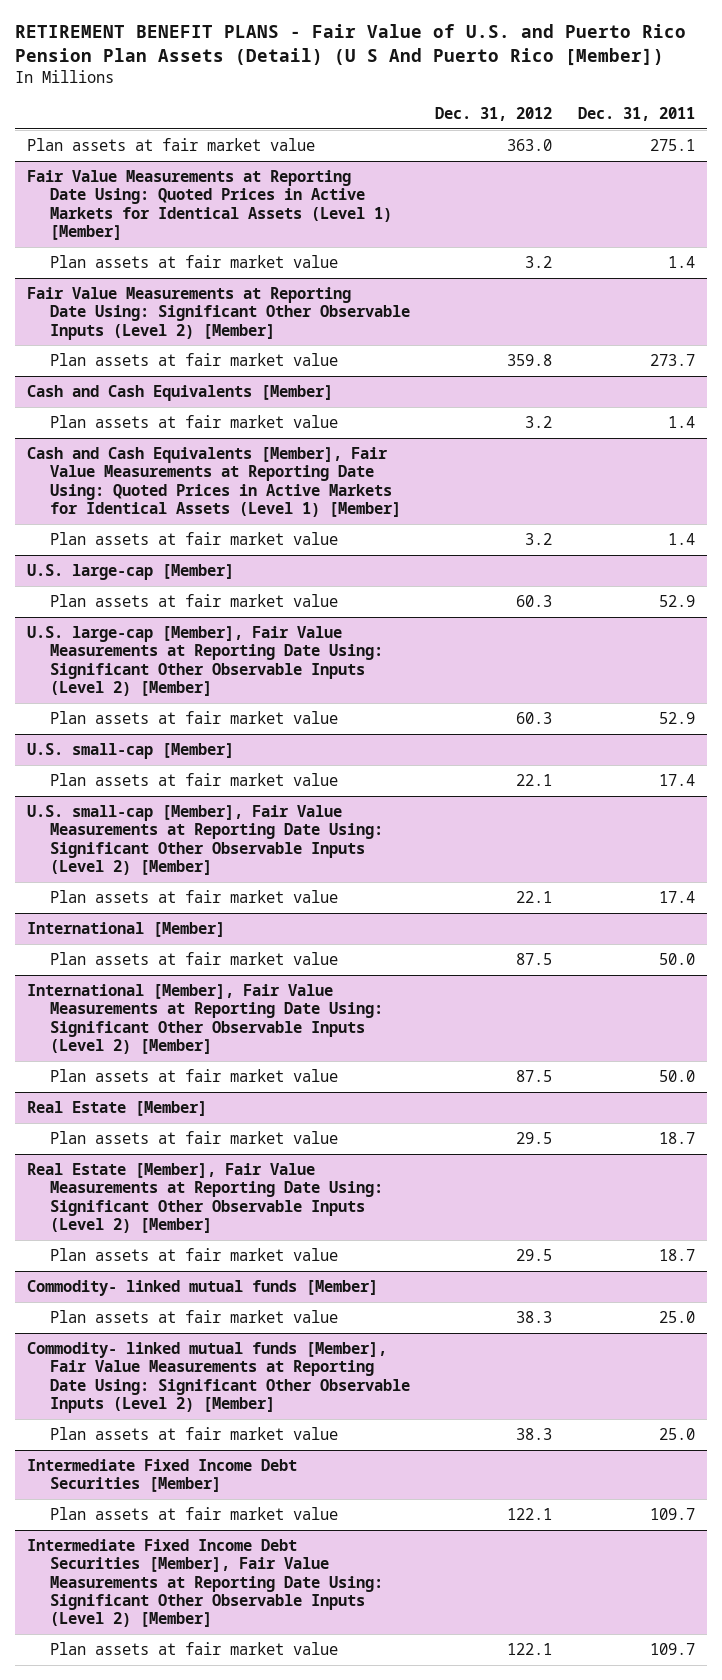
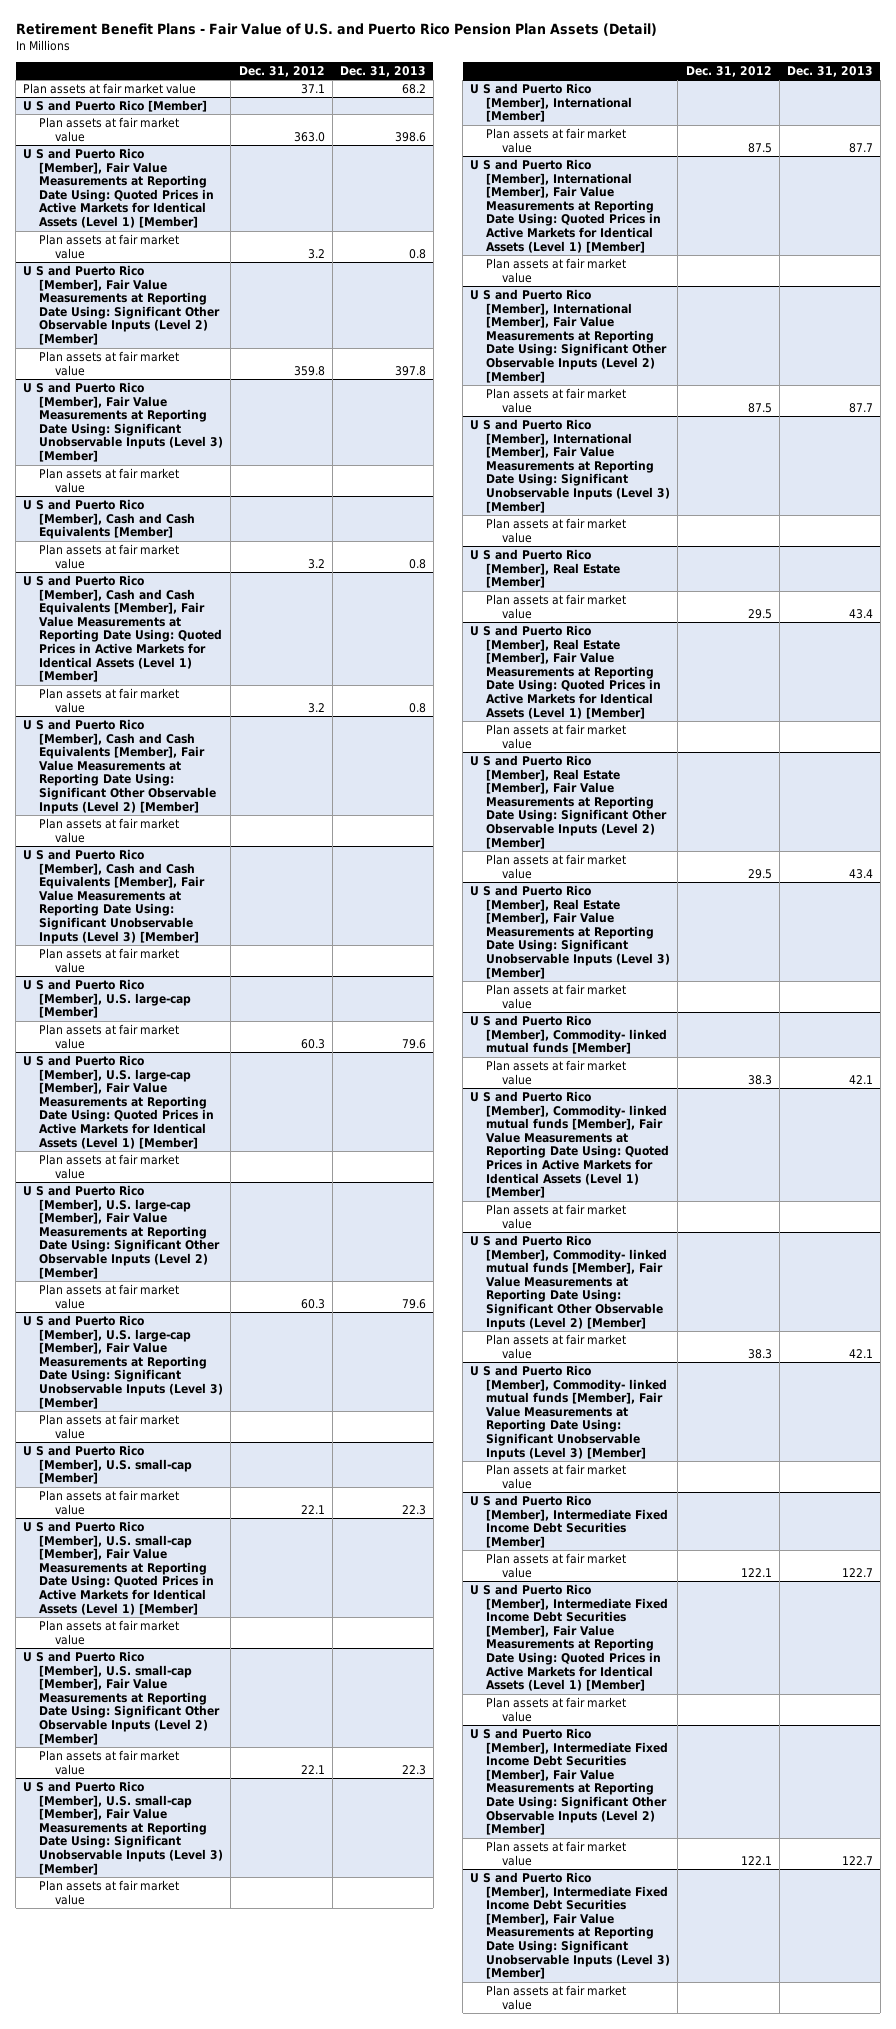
- RETIREMENT BENEFIT PLANS - Fair Value of U.S. and Puerto Rico Pension Plan Assets (Detail) (U S And Puerto Rico [Member])
+ Retirement Benefit Plans - Fair Value of U.S. and Puerto Rico Pension Plan Assets (Detail)
- | Dec. 31, 2012 | Dec. 31, 2011
+ | Dec. 31, 2012 | Dec. 31, 2013
+ Plan assets at fair market value | 37.1 | 68.2
+ U S and Puerto Rico [Member]
- Fair Value Measurements at Reporting Date Using: Quoted Prices in Active Markets for Identical Assets (Level 1) [Member]
+ U S and Puerto Rico [Member], Fair Value Measurements at Reporting Date Using: Quoted Prices in Active Markets for Identical Assets (Level 1) [Member]
- Fair Value Measurements at Reporting Date Using: Significant Other Observable Inputs (Level 2) [Member]
+ U S and Puerto Rico [Member], Fair Value Measurements at Reporting Date Using: Significant Other Observable Inputs (Level 2) [Member]
- Cash and Cash Equivalents [Member]
+ U S and Puerto Rico [Member], Fair Value Measurements at Reporting Date Using: Significant Unobservable Inputs (Level 3) [Member]
+ Plan assets at fair market value
+ U S and Puerto Rico [Member], Cash and Cash Equivalents [Member]
- Cash and Cash Equivalents [Member], Fair Value Measurements at Reporting Date Using: Quoted Prices in Active Markets for Identical Assets (Level 1) [Member]
+ U S and Puerto Rico [Member], Cash and Cash Equivalents [Member], Fair Value Measurements at Reporting Date Using: Quoted Prices in Active Markets for Identical Assets (Level 1) [Member]
- U.S. large-cap [Member]
+ U S and Puerto Rico [Member], Cash and Cash Equivalents [Member], Fair Value Measurements at Reporting Date Using: Significant Other Observable Inputs (Level 2) [Member]
+ Plan assets at fair market value
+ U S and Puerto Rico [Member], Cash and Cash Equivalents [Member], Fair Value Measurements at Reporting Date Using: Significant Unobservable Inputs (Level 3) [Member]
+ Plan assets at fair market value
+ U S and Puerto Rico [Member], U.S. large-cap [Member]
- U.S. large-cap [Member], Fair Value Measurements at Reporting Date Using: Significant Other Observable Inputs (Level 2) [Member]
+ U S and Puerto Rico [Member], U.S. large-cap [Member], Fair Value Measurements at Reporting Date Using: Quoted Prices in Active Markets for Identical Assets (Level 1) [Member]
+ Plan assets at fair market value
+ U S and Puerto Rico [Member], U.S. large-cap [Member], Fair Value Measurements at Reporting Date Using: Significant Other Observable Inputs (Level 2) [Member]
- U.S. small-cap [Member]
+ U S and Puerto Rico [Member], U.S. large-cap [Member], Fair Value Measurements at Reporting Date Using: Significant Unobservable Inputs (Level 3) [Member]
+ Plan assets at fair market value
+ U S and Puerto Rico [Member], U.S. small-cap [Member]
- U.S. small-cap [Member], Fair Value Measurements at Reporting Date Using: Significant Other Observable Inputs (Level 2) [Member]
+ U S and Puerto Rico [Member], U.S. small-cap [Member], Fair Value Measurements at Reporting Date Using: Quoted Prices in Active Markets for Identical Assets (Level 1) [Member]
+ Plan assets at fair market value
+ U S and Puerto Rico [Member], U.S. small-cap [Member], Fair Value Measurements at Reporting Date Using: Significant Other Observable Inputs (Level 2) [Member]
- International [Member]
+ U S and Puerto Rico [Member], U.S. small-cap [Member], Fair Value Measurements at Reporting Date Using: Significant Unobservable Inputs (Level 3) [Member]
+ Plan assets at fair market value
+ U S and Puerto Rico [Member], International [Member]
- International [Member], Fair Value Measurements at Reporting Date Using: Significant Other Observable Inputs (Level 2) [Member]
+ U S and Puerto Rico [Member], International [Member], Fair Value Measurements at Reporting Date Using: Quoted Prices in Active Markets for Identical Assets (Level 1) [Member]
+ Plan assets at fair market value
+ U S and Puerto Rico [Member], International [Member], Fair Value Measurements at Reporting Date Using: Significant Other Observable Inputs (Level 2) [Member]
- Real Estate [Member]
+ U S and Puerto Rico [Member], International [Member], Fair Value Measurements at Reporting Date Using: Significant Unobservable Inputs (Level 3) [Member]
+ Plan assets at fair market value
+ U S and Puerto Rico [Member], Real Estate [Member]
- Real Estate [Member], Fair Value Measurements at Reporting Date Using: Significant Other Observable Inputs (Level 2) [Member]
+ U S and Puerto Rico [Member], Real Estate [Member], Fair Value Measurements at Reporting Date Using: Quoted Prices in Active Markets for Identical Assets (Level 1) [Member]
+ Plan assets at fair market value
+ U S and Puerto Rico [Member], Real Estate [Member], Fair Value Measurements at Reporting Date Using: Significant Other Observable Inputs (Level 2) [Member]
- Commodity- linked mutual funds [Member]
+ U S and Puerto Rico [Member], Real Estate [Member], Fair Value Measurements at Reporting Date Using: Significant Unobservable Inputs (Level 3) [Member]
+ Plan assets at fair market value
+ U S and Puerto Rico [Member], Commodity- linked mutual funds [Member]
- Commodity- linked mutual funds [Member], Fair Value Measurements at Reporting Date Using: Significant Other Observable Inputs (Level 2) [Member]
+ U S and Puerto Rico [Member], Commodity- linked mutual funds [Member], Fair Value Measurements at Reporting Date Using: Quoted Prices in Active Markets for Identical Assets (Level 1) [Member]
+ Plan assets at fair market value
+ U S and Puerto Rico [Member], Commodity- linked mutual funds [Member], Fair Value Measurements at Reporting Date Using: Significant Other Observable Inputs (Level 2) [Member]
- Intermediate Fixed Income Debt Securities [Member]
+ U S and Puerto Rico [Member], Commodity- linked mutual funds [Member], Fair Value Measurements at Reporting Date Using: Significant Unobservable Inputs (Level 3) [Member]
+ Plan assets at fair market value
+ U S and Puerto Rico [Member], Intermediate Fixed Income Debt Securities [Member]
- Intermediate Fixed Income Debt Securities [Member], Fair Value Measurements at Reporting Date Using: Significant Other Observable Inputs (Level 2) [Member]
+ U S and Puerto Rico [Member], Intermediate Fixed Income Debt Securities [Member], Fair Value Measurements at Reporting Date Using: Quoted Prices in Active Markets for Identical Assets (Level 1) [Member]
+ Plan assets at fair market value
+ U S and Puerto Rico [Member], Intermediate Fixed Income Debt Securities [Member], Fair Value Measurements at Reporting Date Using: Significant Other Observable Inputs (Level 2) [Member]
+ U S and Puerto Rico [Member], Intermediate Fixed Income Debt Securities [Member], Fair Value Measurements at Reporting Date Using: Significant Unobservable Inputs (Level 3) [Member]
+ Plan assets at fair market value

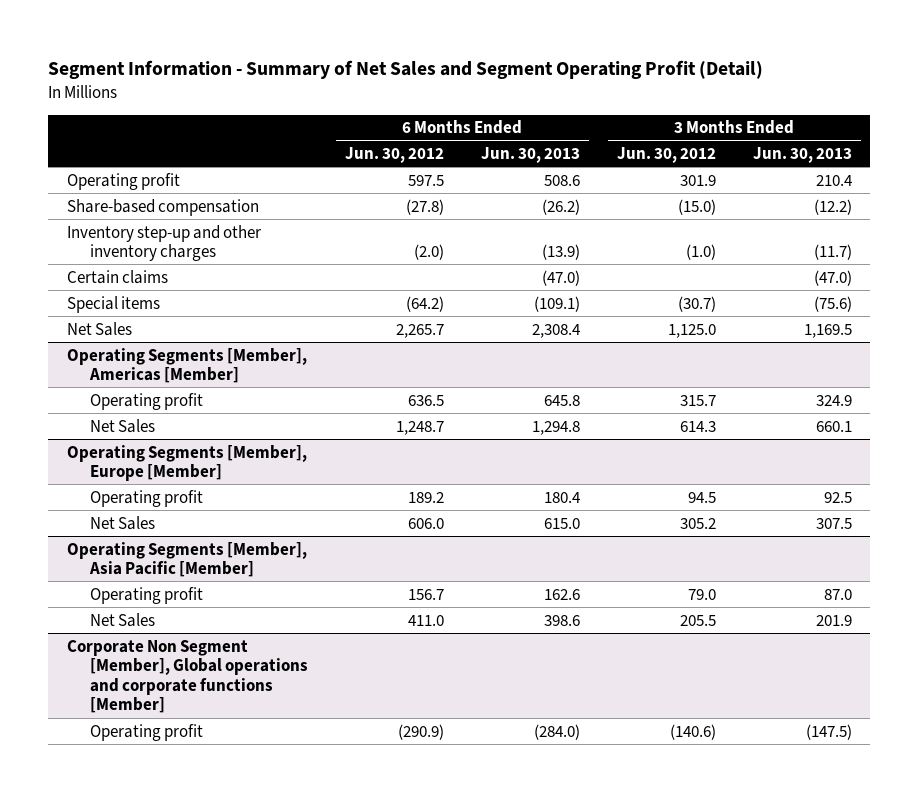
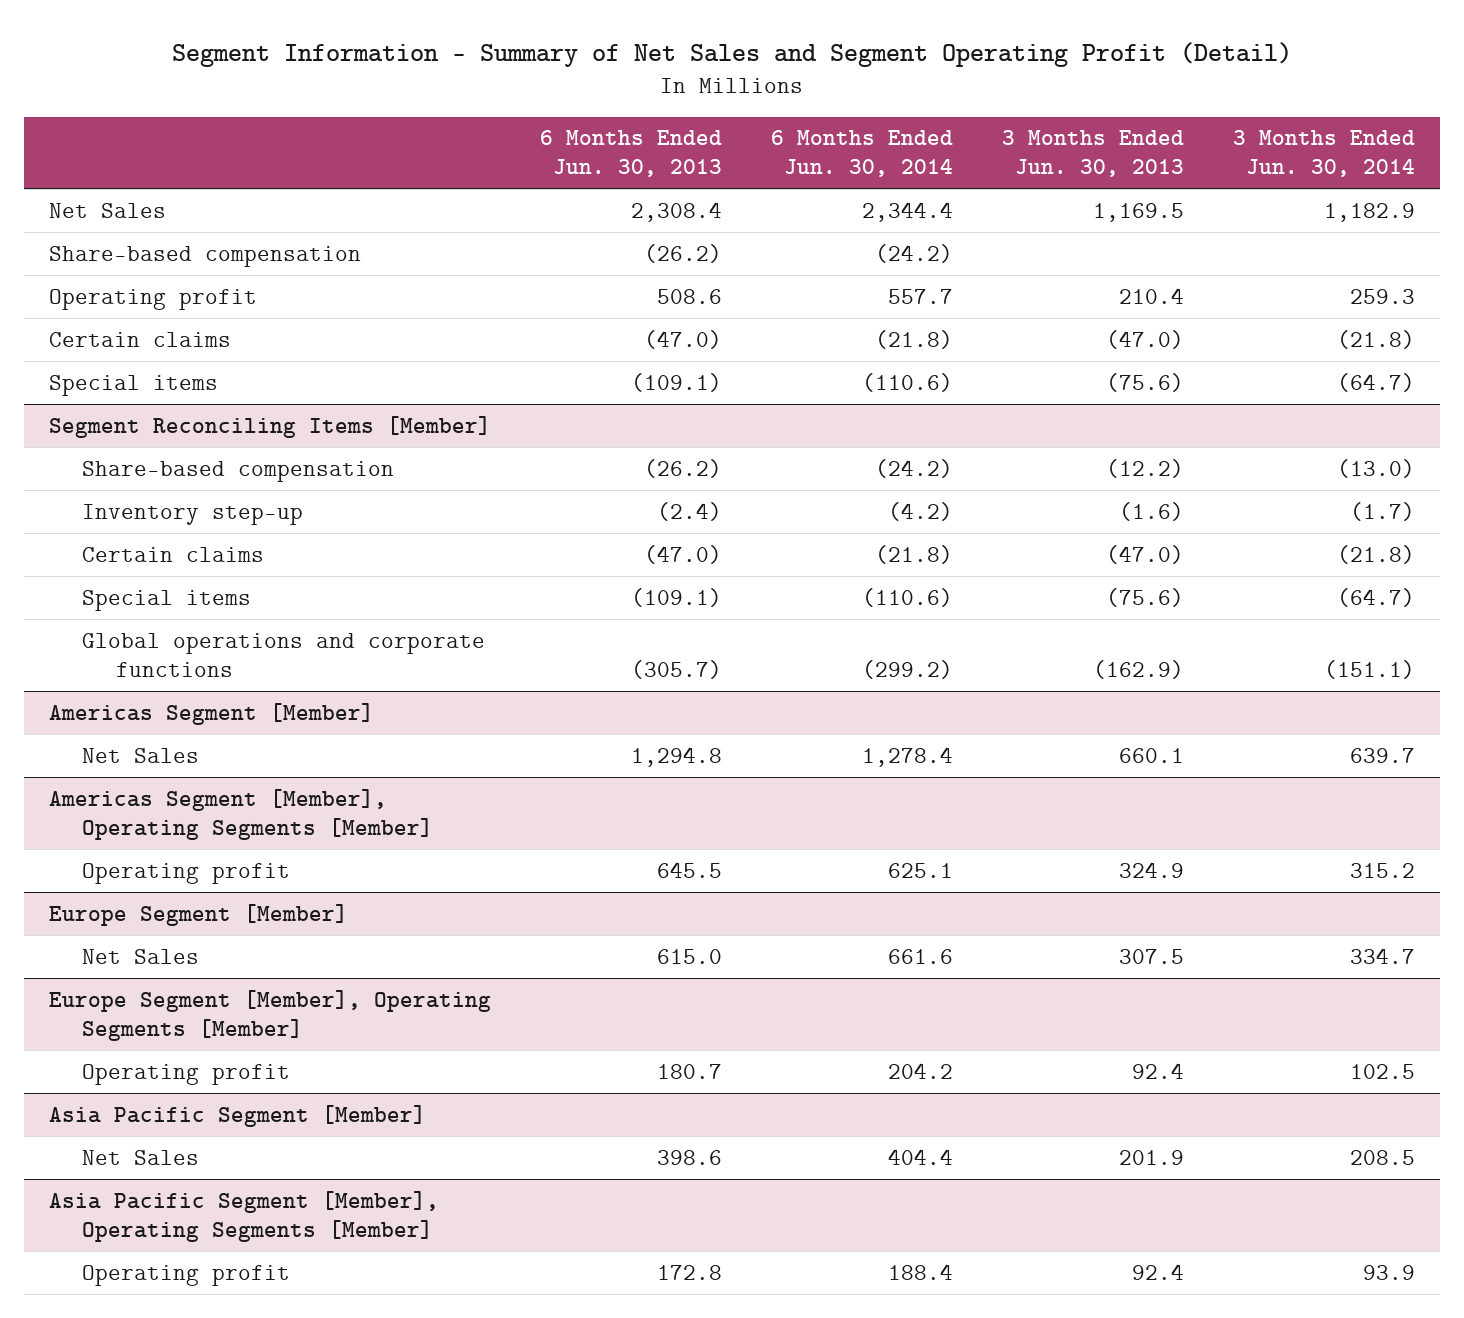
- | 6 Months Ended Jun. 30, 2012 | 6 Months Ended Jun. 30, 2013 | 3 Months Ended Jun. 30, 2012 | 3 Months Ended Jun. 30, 2013
+ | 6 Months Ended Jun. 30, 2013 | 6 Months Ended Jun. 30, 2014 | 3 Months Ended Jun. 30, 2013 | 3 Months Ended Jun. 30, 2014
moved up: Net Sales | 2,308.4 | 2,344.4 | 1,169.5 | 1,182.9
+ Share-based compensation | (26.2) | (24.2) | |
+ Certain claims | (47.0) | (21.8) | (47.0) | (21.8)
+ Special items | (109.1) | (110.6) | (75.6) | (64.7)
+ Segment Reconciling Items [Member]
- Inventory step-up and other inventory charges | (2.0) | (13.9) | (1.0) | (11.7)
+ Inventory step-up | (2.4) | (4.2) | (1.6) | (1.7)
- Operating Segments [Member], Americas [Member]
- Operating profit | 636.5 | 645.8 | 315.7 | 324.9
+ Global operations and corporate functions | (305.7) | (299.2) | (162.9) | (151.1)
+ Americas Segment [Member]
- Operating Segments [Member], Europe [Member]
- Operating profit | 189.2 | 180.4 | 94.5 | 92.5
+ Americas Segment [Member], Operating Segments [Member]
+ Operating profit | 645.5 | 625.1 | 324.9 | 315.2
+ Europe Segment [Member]
- Operating Segments [Member], Asia Pacific [Member]
- Operating profit | 156.7 | 162.6 | 79.0 | 87.0
+ Europe Segment [Member], Operating Segments [Member]
+ Operating profit | 180.7 | 204.2 | 92.4 | 102.5
+ Asia Pacific Segment [Member]
- Corporate Non Segment [Member], Global operations and corporate functions [Member]
- Operating profit | (290.9) | (284.0) | (140.6) | (147.5)
+ Asia Pacific Segment [Member], Operating Segments [Member]
+ Operating profit | 172.8 | 188.4 | 92.4 | 93.9

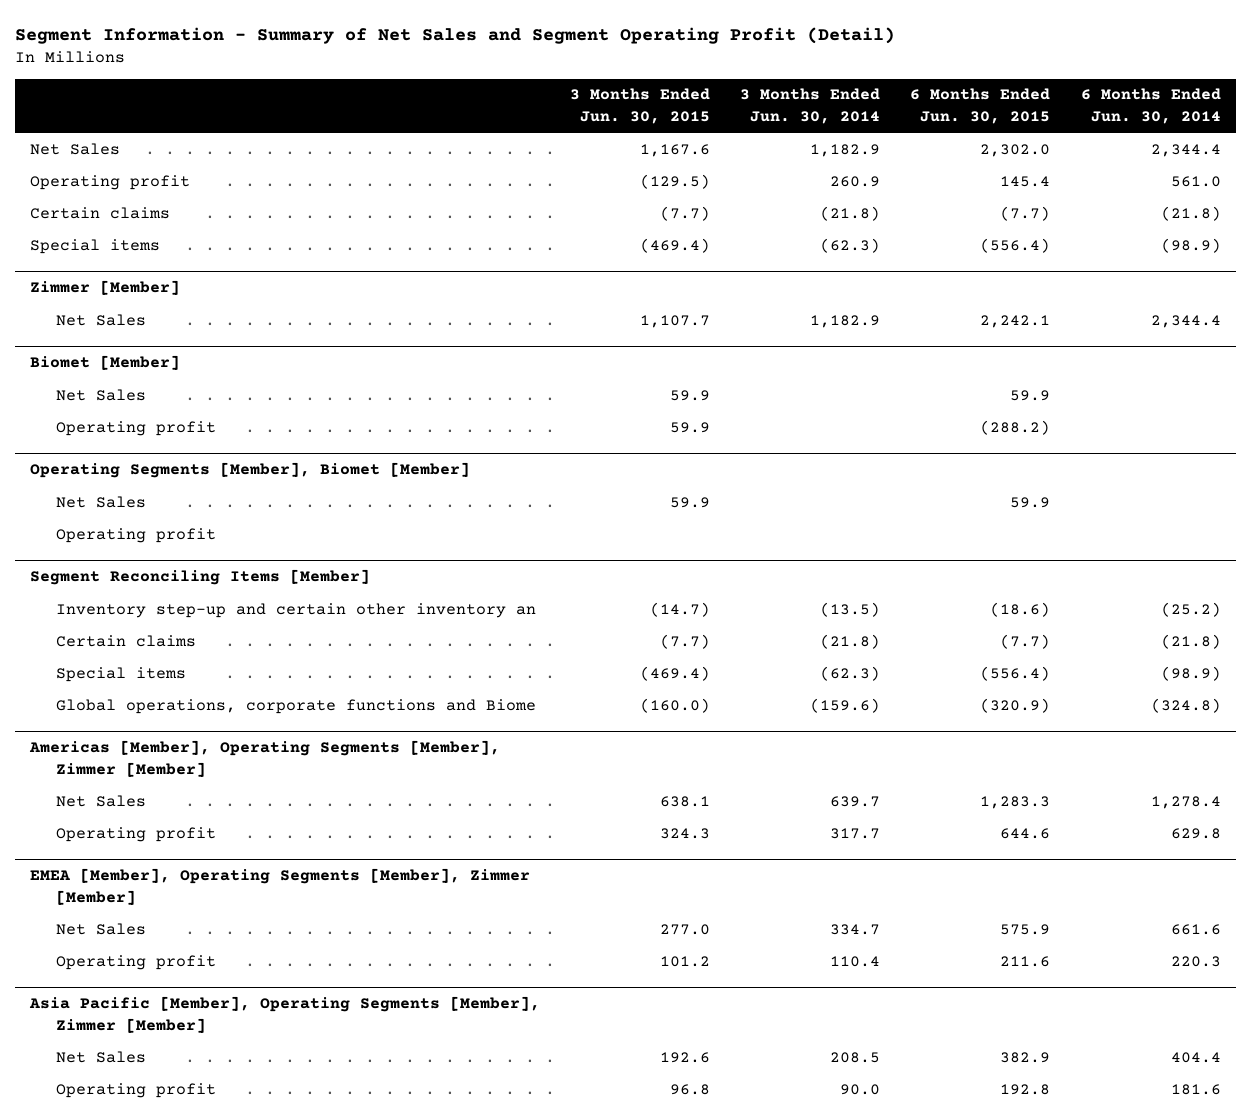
- | 6 Months Ended Jun. 30, 2013 | 6 Months Ended Jun. 30, 2014 | 3 Months Ended Jun. 30, 2013 | 3 Months Ended Jun. 30, 2014
+ | 3 Months Ended Jun. 30, 2015 | 3 Months Ended Jun. 30, 2014 | 6 Months Ended Jun. 30, 2015 | 6 Months Ended Jun. 30, 2014
- Share-based compensation | (26.2) | (24.2) | |
- Operating profit | 508.6 | 557.7 | 210.4 | 259.3
+ Operating profit | (129.5) | 260.9 | 145.4 | 561.0
- Special items | (109.1) | (110.6) | (75.6) | (64.7)
+ Special items | (469.4) | (62.3) | (556.4) | (98.9)
+ Zimmer [Member]
+ Net Sales | 1,107.7 | 1,182.9 | 2,242.1 | 2,344.4
+ Biomet [Member]
+ Net Sales | 59.9 | | 59.9 |
+ Operating profit | 59.9 | | (288.2) |
+ Operating Segments [Member], Biomet [Member]
+ Net Sales | 59.9 | | 59.9 |
+ Operating profit
@ Segment Reconciling Items [Member]
- Share-based compensation | (26.2) | (24.2) | (12.2) | (13.0)
- Inventory step-up | (2.4) | (4.2) | (1.6) | (1.7)
+ Inventory step-up and certain other inventory an | (14.7) | (13.5) | (18.6) | (25.2)
- Special items | (109.1) | (110.6) | (75.6) | (64.7)
- Global operations and corporate functions | (305.7) | (299.2) | (162.9) | (151.1)
- Americas Segment [Member]
@ Segment Reconciling Items [Member]
+ Special items | (469.4) | (62.3) | (556.4) | (98.9)
+ Global operations, corporate functions and Biome | (160.0) | (159.6) | (320.9) | (324.8)
+ Americas [Member], Operating Segments [Member], Zimmer [Member]
- Americas Segment [Member], Operating Segments [Member]
- Operating profit | 645.5 | 625.1 | 324.9 | 315.2
- Europe Segment [Member]
+ Operating profit | 324.3 | 317.7 | 644.6 | 629.8
+ EMEA [Member], Operating Segments [Member], Zimmer [Member]
- Europe Segment [Member], Operating Segments [Member]
- Operating profit | 180.7 | 204.2 | 92.4 | 102.5
- Asia Pacific Segment [Member]
+ Operating profit | 101.2 | 110.4 | 211.6 | 220.3
+ Asia Pacific [Member], Operating Segments [Member], Zimmer [Member]
- Asia Pacific Segment [Member], Operating Segments [Member]
- Operating profit | 172.8 | 188.4 | 92.4 | 93.9
+ Operating profit | 96.8 | 90.0 | 192.8 | 181.6

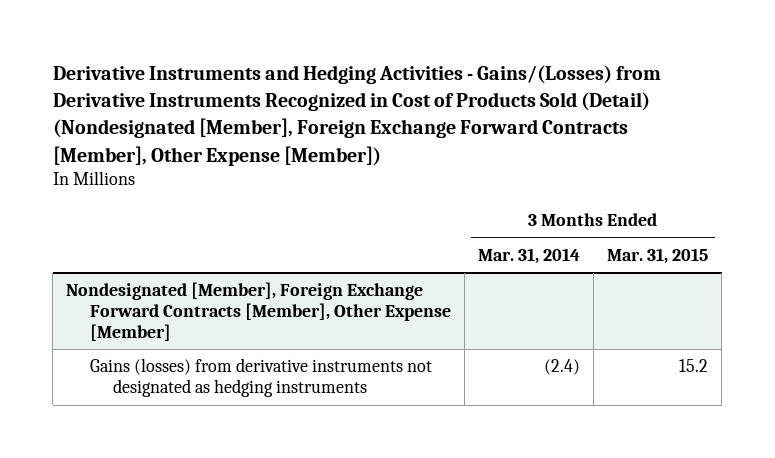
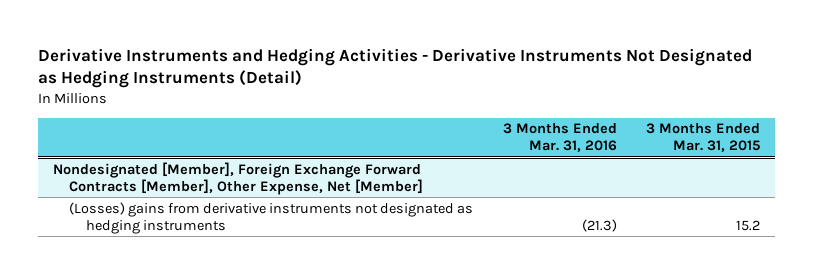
- Derivative Instruments and Hedging Activities - Gains/(Losses) from Derivative Instruments Recognized in Cost of Products Sold (Detail) (Nondesignated [Member], Foreign Exchange Forward Contracts [Member], Other Expense [Member])
+ Derivative Instruments and Hedging Activities - Derivative Instruments Not Designated as Hedging Instruments (Detail)
- | 3 Months Ended Mar. 31, 2014 | 3 Months Ended Mar. 31, 2015
+ | 3 Months Ended Mar. 31, 2016 | 3 Months Ended Mar. 31, 2015
- Nondesignated [Member], Foreign Exchange Forward Contracts [Member], Other Expense [Member]
- Gains (losses) from derivative instruments not designated as hedging instruments | (2.4) | 15.2
+ Nondesignated [Member], Foreign Exchange Forward Contracts [Member], Other Expense, Net [Member]
+ (Losses) gains from derivative instruments not designated as hedging instruments | (21.3) | 15.2

